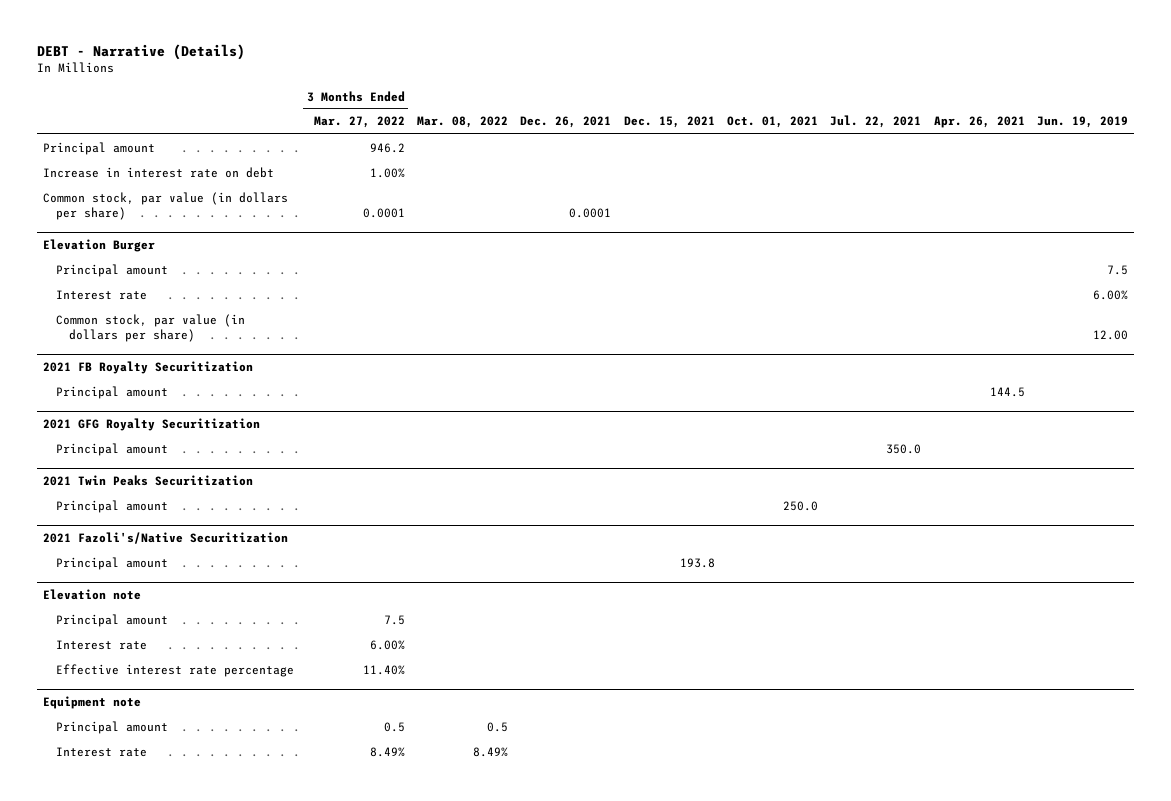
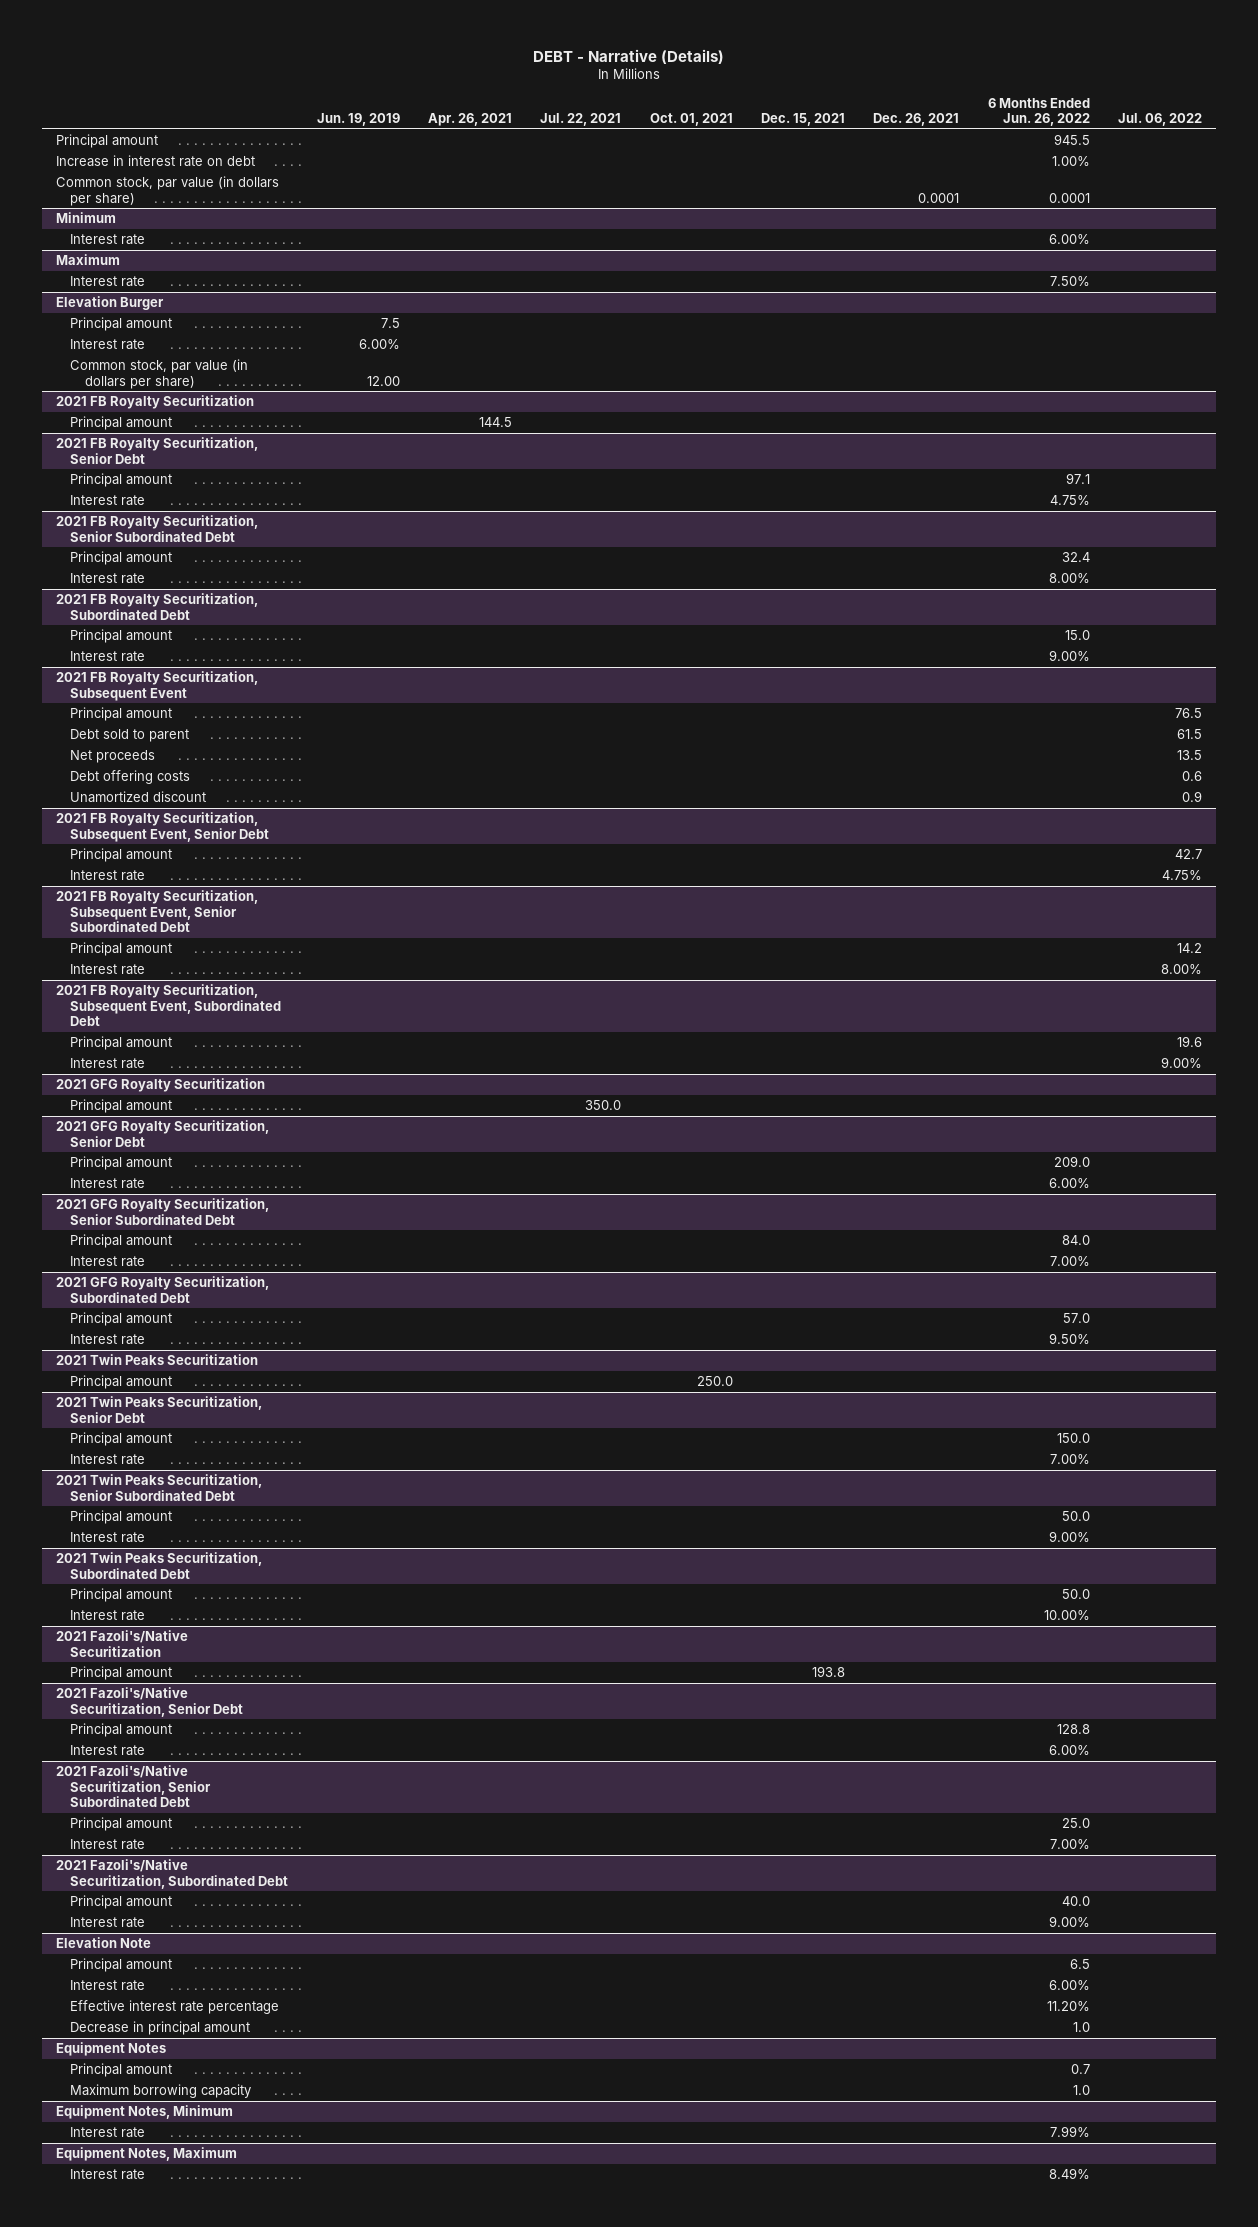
- | 3 Months Ended Mar. 27, 2022 | Mar. 08, 2022 | Dec. 26, 2021 | Dec. 15, 2021 | Oct. 01, 2021 | Jul. 22, 2021 | Apr. 26, 2021 | Jun. 19, 2019
+ | Jun. 19, 2019 | Apr. 26, 2021 | Jul. 22, 2021 | Oct. 01, 2021 | Dec. 15, 2021 | Dec. 26, 2021 | 6 Months Ended Jun. 26, 2022 | Jul. 06, 2022
+ Minimum
+ Interest rate | | | | | | | 6.00% |
+ Maximum
+ Interest rate | | | | | | | 7.50% |
+ 2021 FB Royalty Securitization, Senior Debt
+ Principal amount | | | | | | | 97.1 |
+ Interest rate | | | | | | | 4.75% |
+ 2021 FB Royalty Securitization, Senior Subordinated Debt
+ Principal amount | | | | | | | 32.4 |
+ Interest rate | | | | | | | 8.00% |
+ 2021 FB Royalty Securitization, Subordinated Debt
+ Principal amount | | | | | | | 15.0 |
+ Interest rate | | | | | | | 9.00% |
+ 2021 FB Royalty Securitization, Subsequent Event
+ Principal amount | | | | | | | | 76.5
+ Debt sold to parent | | | | | | | | 61.5
+ Net proceeds | | | | | | | | 13.5
+ Debt offering costs | | | | | | | | 0.6
+ Unamortized discount | | | | | | | | 0.9
+ 2021 FB Royalty Securitization, Subsequent Event, Senior Debt
+ Principal amount | | | | | | | | 42.7
+ Interest rate | | | | | | | | 4.75%
+ 2021 FB Royalty Securitization, Subsequent Event, Senior Subordinated Debt
+ Principal amount | | | | | | | | 14.2
+ Interest rate | | | | | | | | 8.00%
+ 2021 FB Royalty Securitization, Subsequent Event, Subordinated Debt
+ Principal amount | | | | | | | | 19.6
+ Interest rate | | | | | | | | 9.00%
+ 2021 GFG Royalty Securitization, Senior Debt
+ Principal amount | | | | | | | 209.0 |
+ Interest rate | | | | | | | 6.00% |
+ 2021 GFG Royalty Securitization, Senior Subordinated Debt
+ Principal amount | | | | | | | 84.0 |
+ Interest rate | | | | | | | 7.00% |
+ 2021 GFG Royalty Securitization, Subordinated Debt
+ Principal amount | | | | | | | 57.0 |
+ Interest rate | | | | | | | 9.50% |
+ 2021 Twin Peaks Securitization, Senior Debt
+ Principal amount | | | | | | | 150.0 |
+ Interest rate | | | | | | | 7.00% |
+ 2021 Twin Peaks Securitization, Senior Subordinated Debt
+ Principal amount | | | | | | | 50.0 |
+ Interest rate | | | | | | | 9.00% |
+ 2021 Twin Peaks Securitization, Subordinated Debt
+ Principal amount | | | | | | | 50.0 |
+ Interest rate | | | | | | | 10.00% |
- Elevation note
+ 2021 Fazoli's/Native Securitization, Senior Debt
+ Principal amount | | | | | | | 128.8 |
+ Interest rate | | | | | | | 6.00% |
+ 2021 Fazoli's/Native Securitization, Senior Subordinated Debt
+ Principal amount | | | | | | | 25.0 |
+ Interest rate | | | | | | | 7.00% |
+ 2021 Fazoli's/Native Securitization, Subordinated Debt
+ Principal amount | | | | | | | 40.0 |
+ Interest rate | | | | | | | 9.00% |
+ Elevation Note
- Equipment note
+ Decrease in principal amount | | | | | | | 1.0 |
+ Equipment Notes
- Interest rate | 8.49% | 8.49% | | | | | |
+ Maximum borrowing capacity | | | | | | | 1.0 |
+ Equipment Notes, Minimum
+ Interest rate | | | | | | | 7.99% |
+ Equipment Notes, Maximum
+ Interest rate | | | | | | | 8.49% |

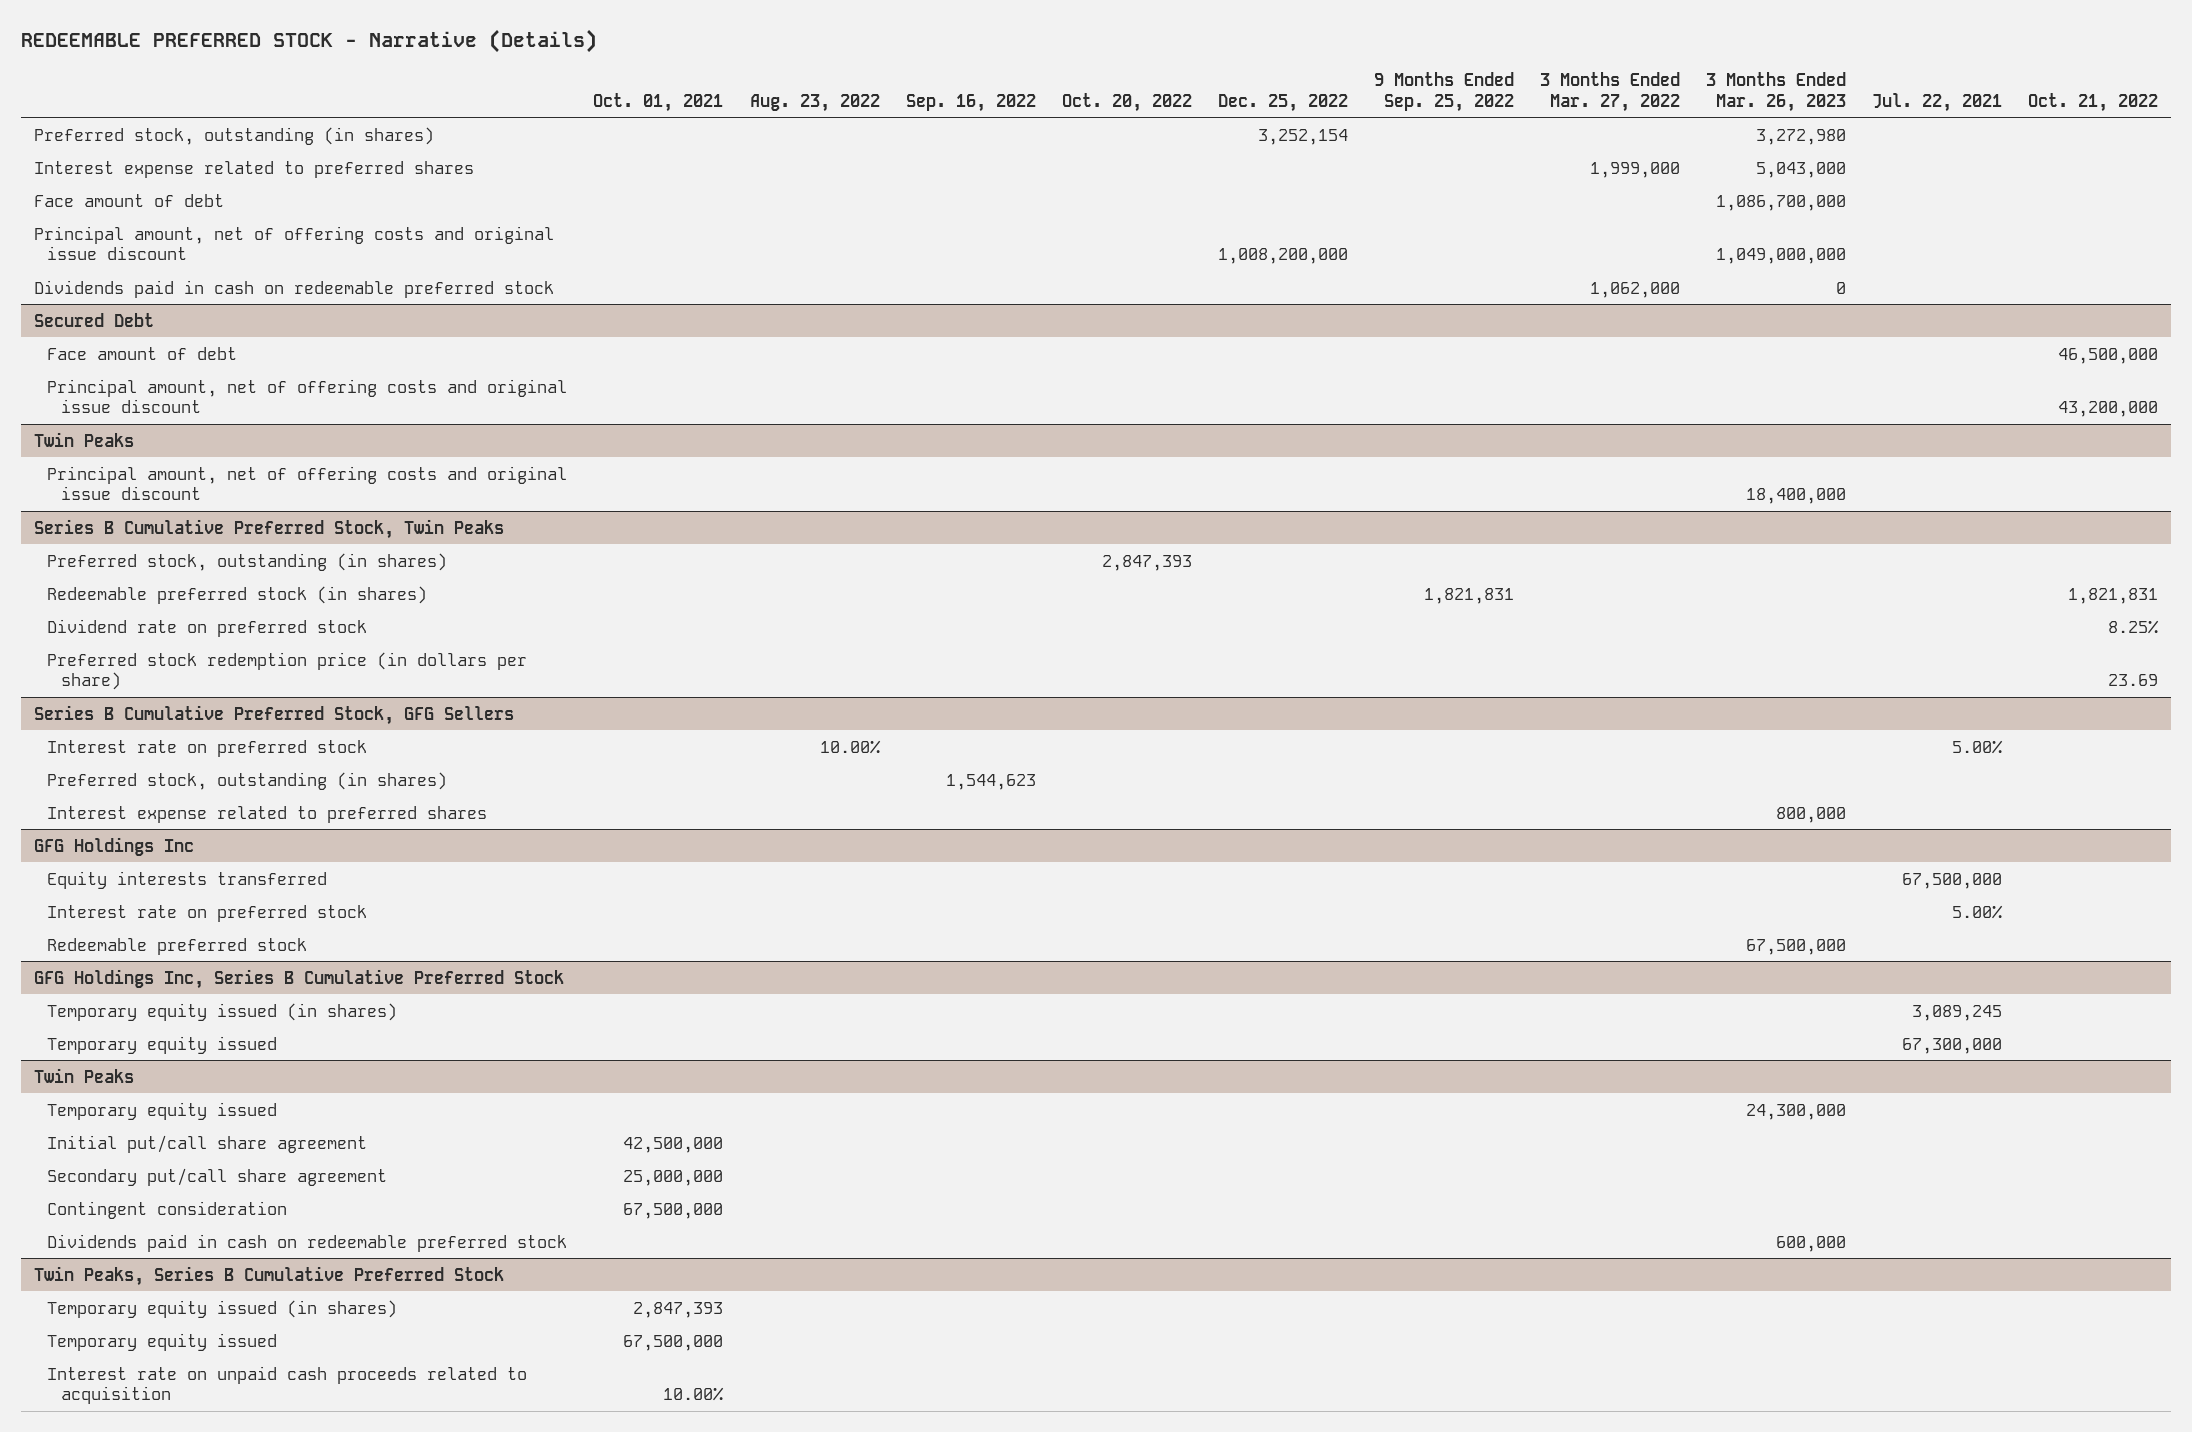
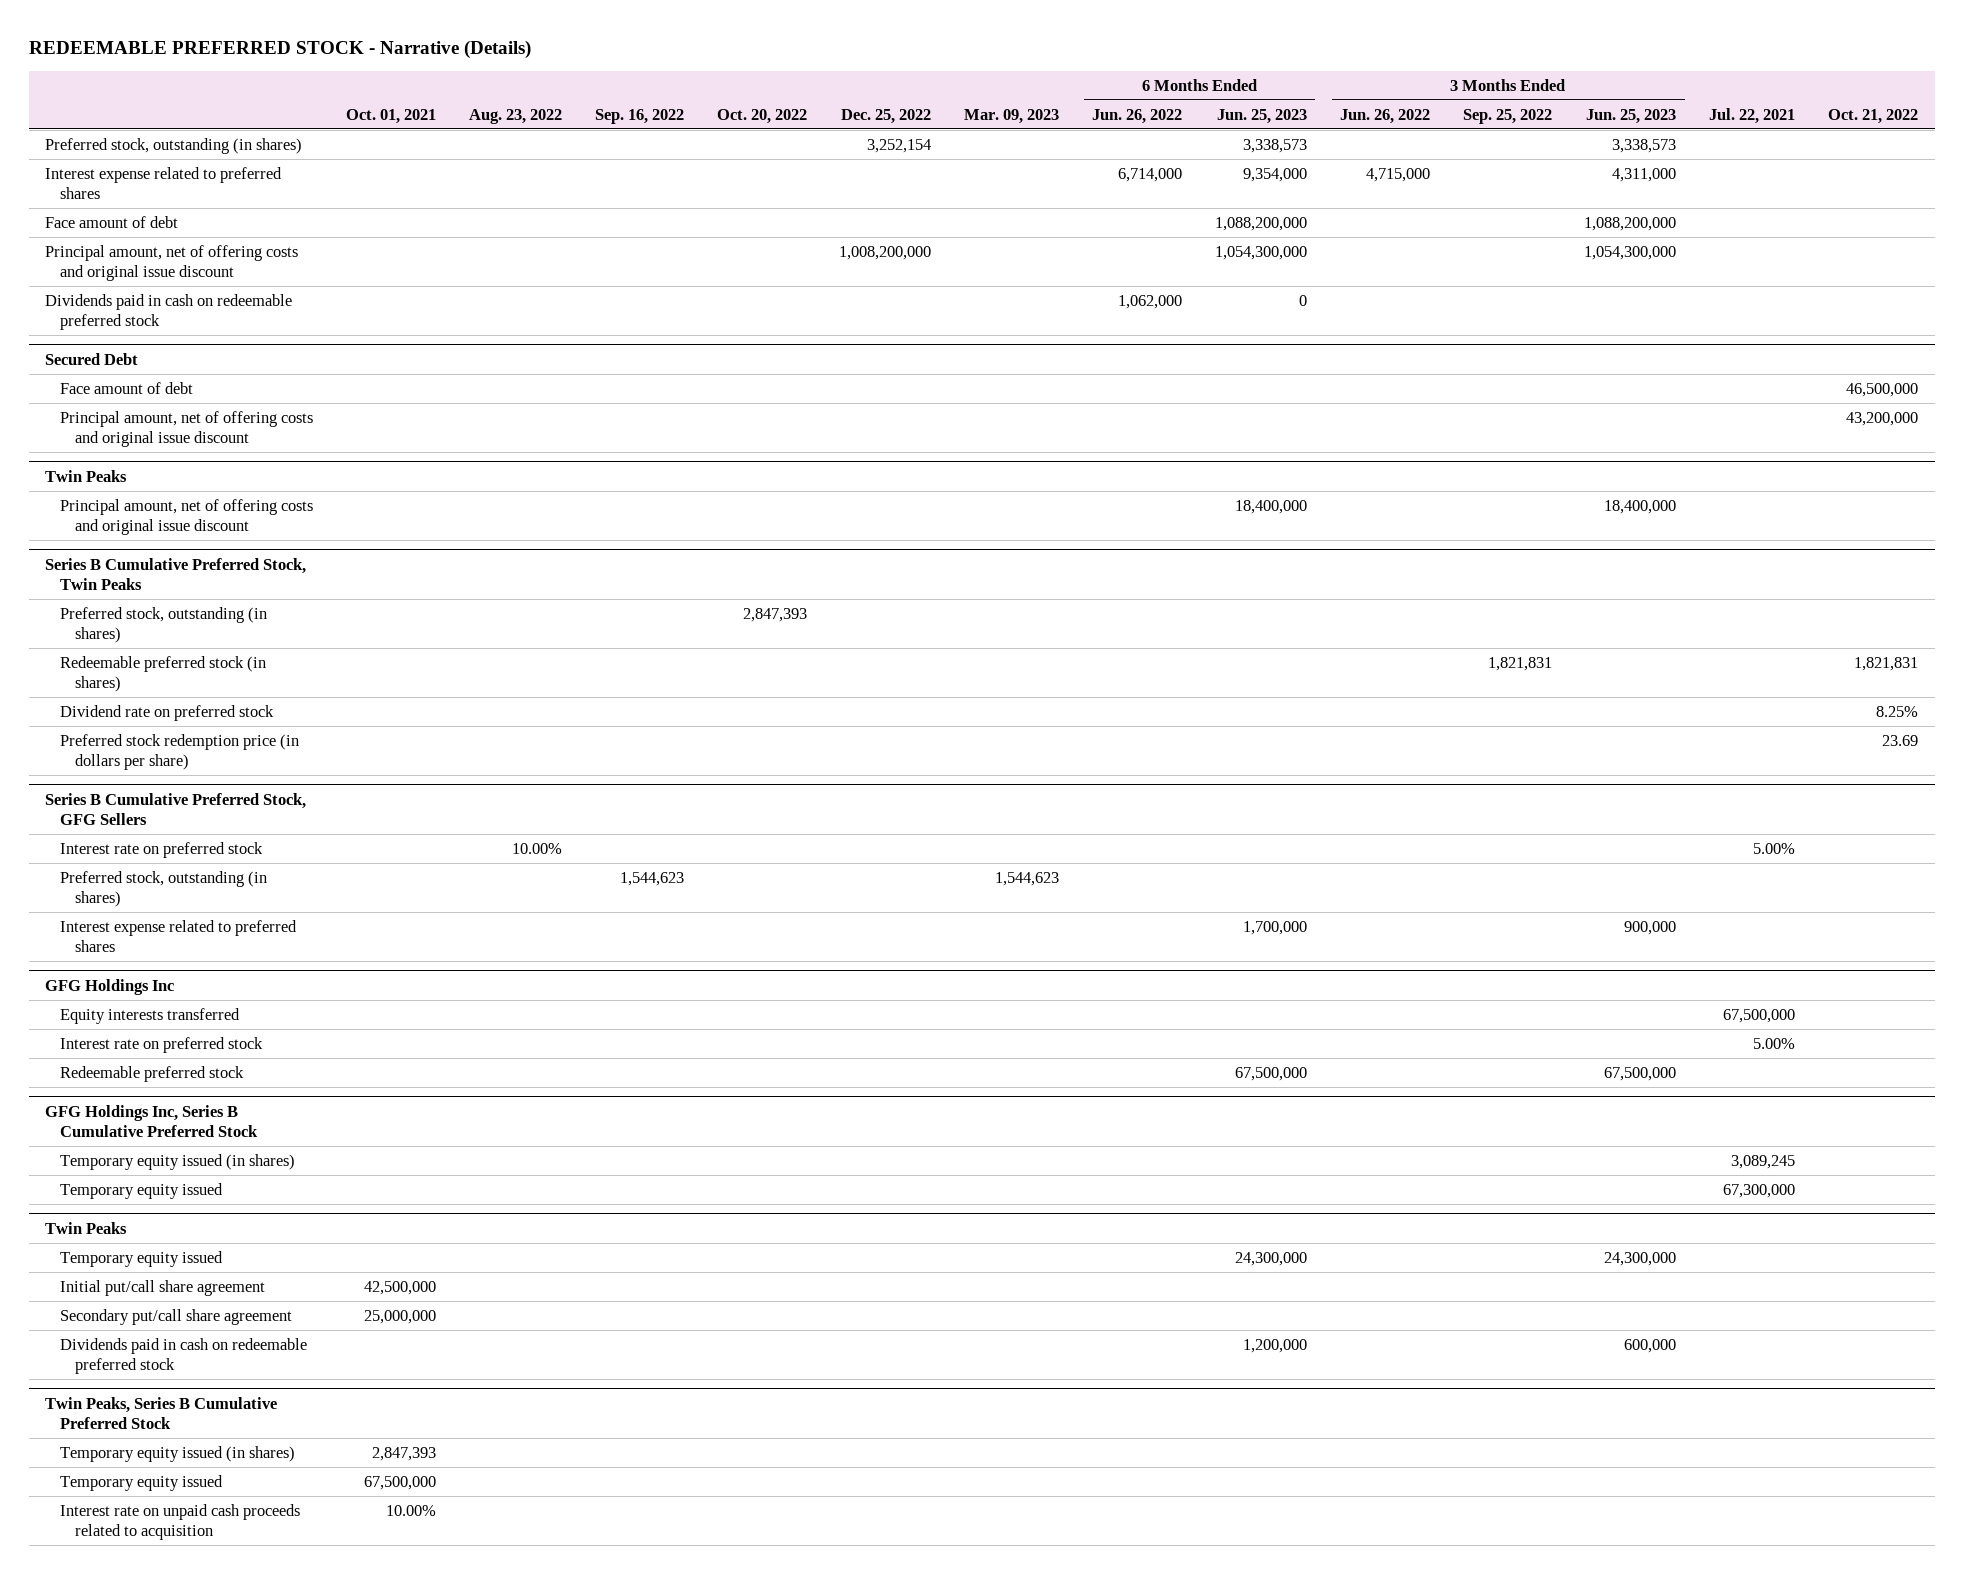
- | Oct. 01, 2021 | Aug. 23, 2022 | Sep. 16, 2022 | Oct. 20, 2022 | Dec. 25, 2022 | 9 Months Ended Sep. 25, 2022 | 3 Months Ended Mar. 27, 2022 | 3 Months Ended Mar. 26, 2023 | Jul. 22, 2021 | Oct. 21, 2022
+ | Oct. 01, 2021 | Aug. 23, 2022 | Sep. 16, 2022 | Oct. 20, 2022 | Dec. 25, 2022 | Mar. 09, 2023 | 6 Months Ended Jun. 26, 2022 | 6 Months Ended Jun. 25, 2023 | 3 Months Ended Jun. 26, 2022 | 3 Months Ended Sep. 25, 2022 | 3 Months Ended Jun. 25, 2023 | Jul. 22, 2021 | Oct. 21, 2022
@ Twin Peaks
- Contingent consideration | 67,500,000 | | | | | | | | |

